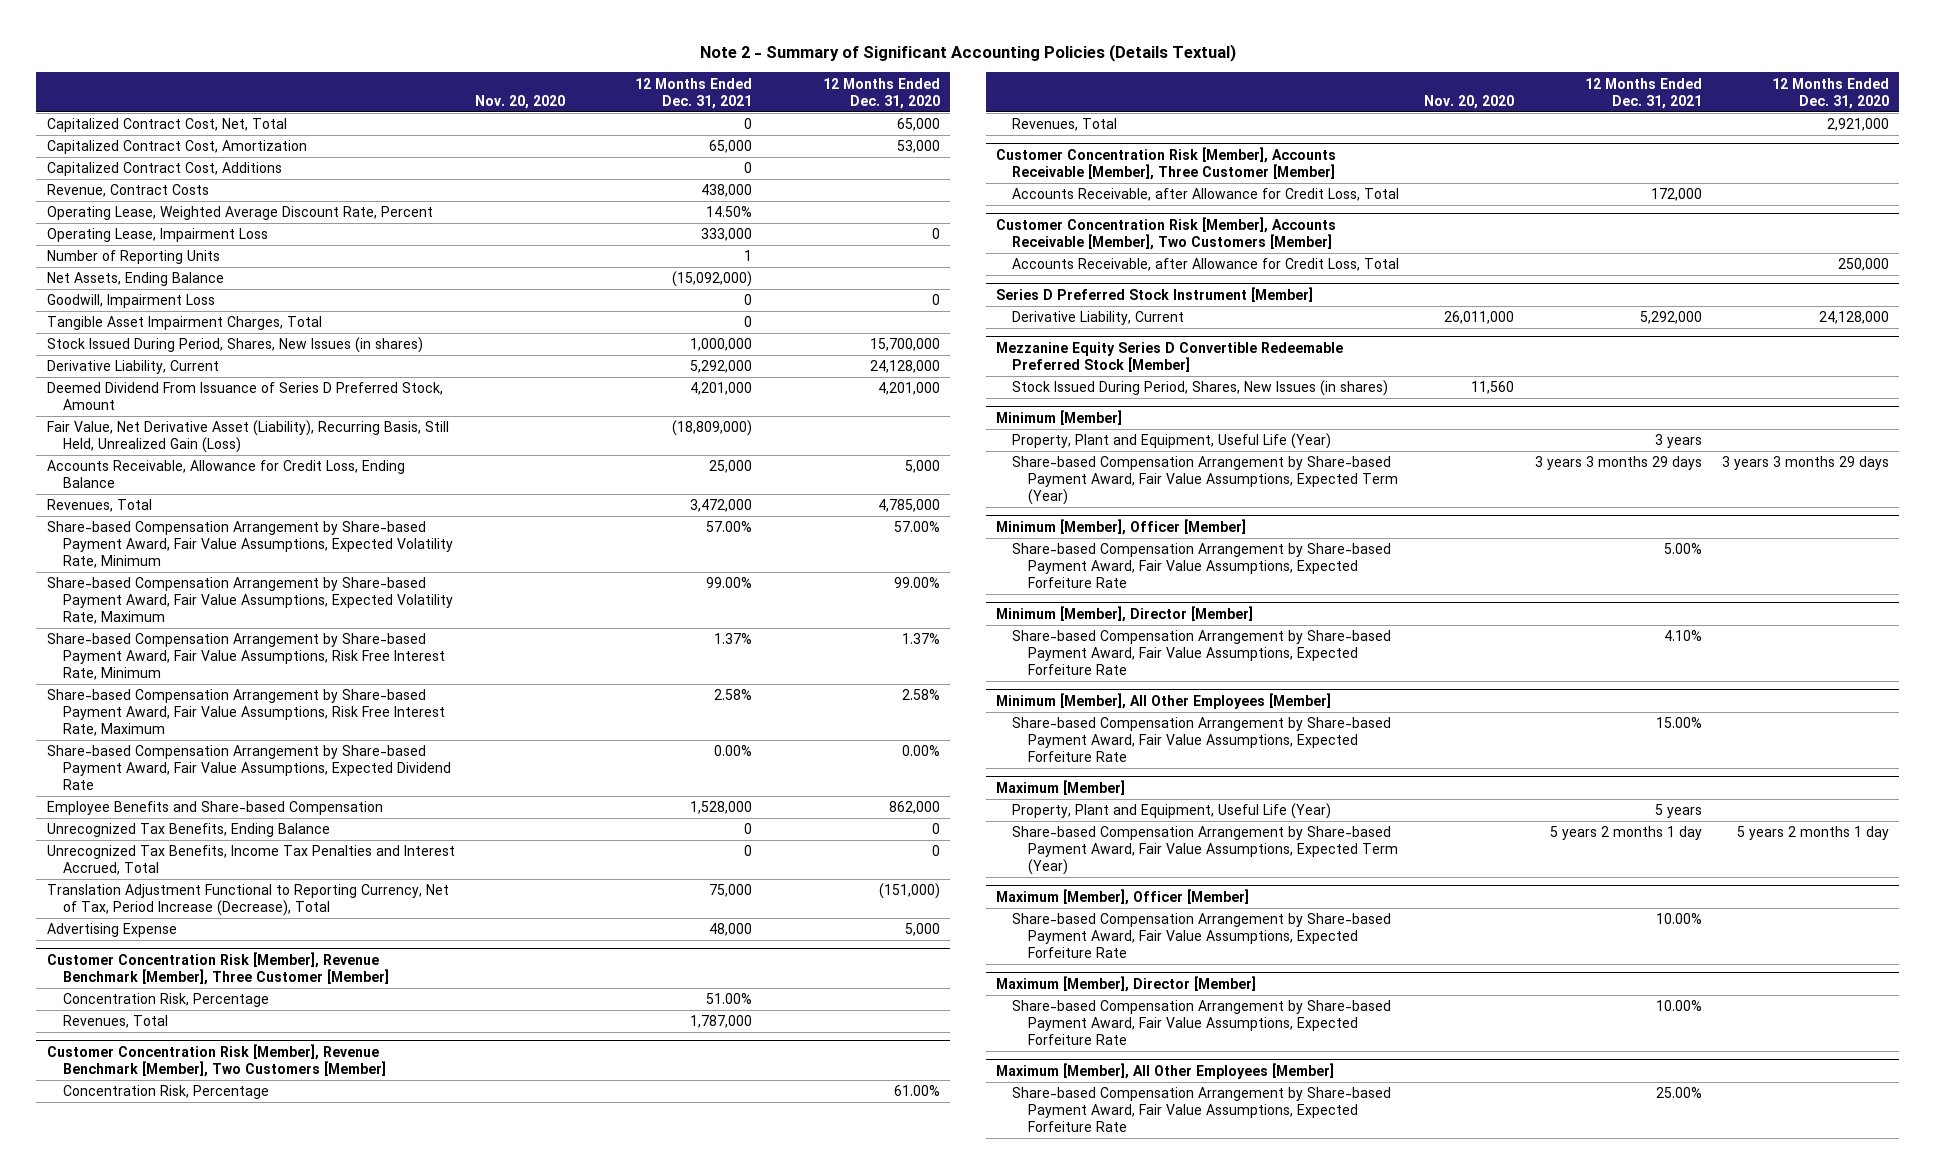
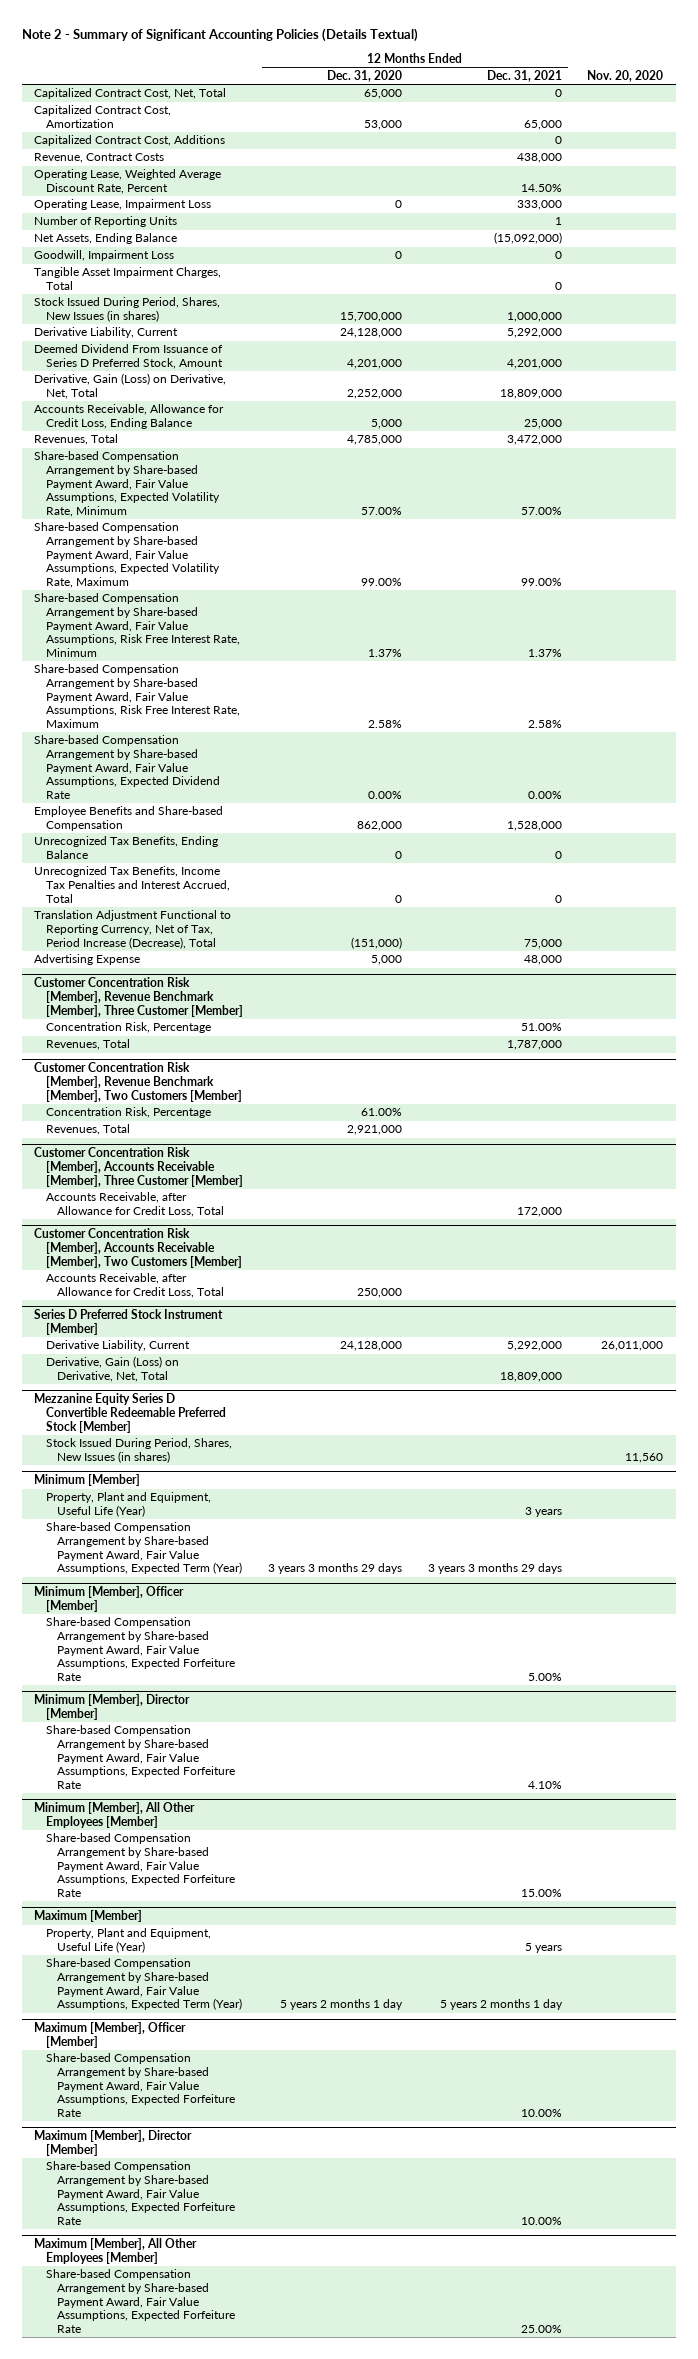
- | Nov. 20, 2020 | 12 Months Ended Dec. 31, 2021 | 12 Months Ended Dec. 31, 2020
+ | 12 Months Ended Dec. 31, 2020 | 12 Months Ended Dec. 31, 2021 | Nov. 20, 2020
- Fair Value, Net Derivative Asset (Liability), Recurring Basis, Still Held, Unrealized Gain (Loss) | | (18,809,000) |
+ Derivative, Gain (Loss) on Derivative, Net, Total | 2,252,000 | 18,809,000 |
@ Series D Preferred Stock Instrument [Member]
+ Derivative, Gain (Loss) on Derivative, Net, Total | | 18,809,000 |

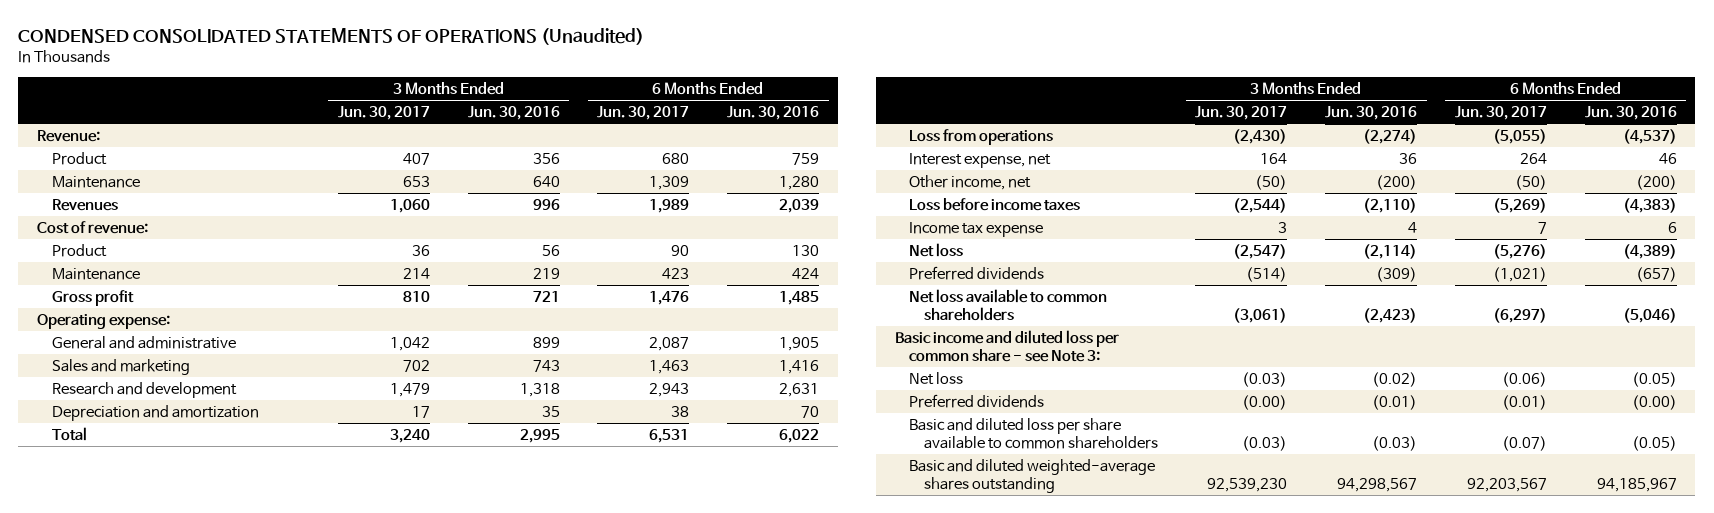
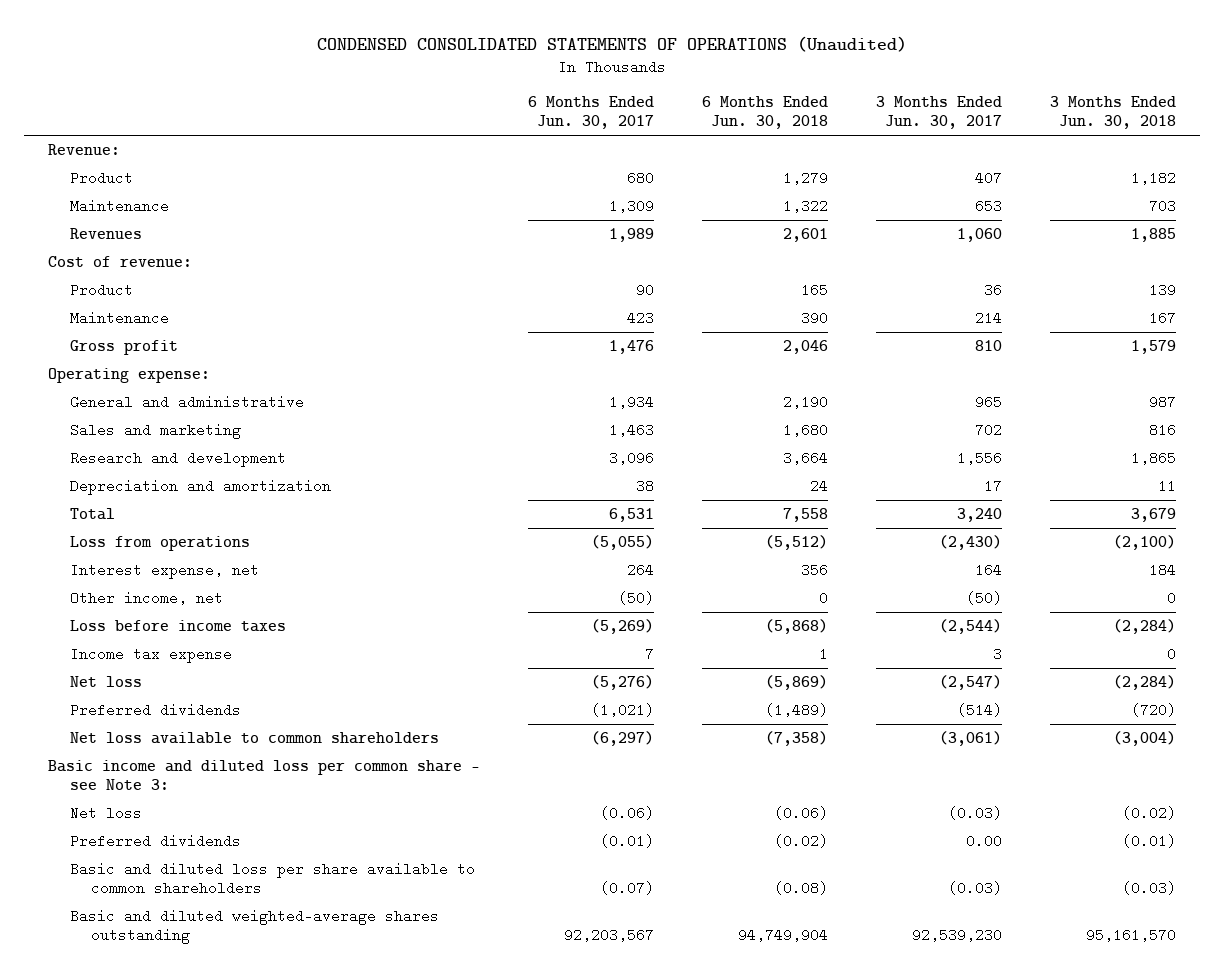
- | 3 Months Ended Jun. 30, 2017 | 3 Months Ended Jun. 30, 2016 | 6 Months Ended Jun. 30, 2017 | 6 Months Ended Jun. 30, 2016
+ | 6 Months Ended Jun. 30, 2017 | 6 Months Ended Jun. 30, 2018 | 3 Months Ended Jun. 30, 2017 | 3 Months Ended Jun. 30, 2018
- General and administrative | 1,042 | 899 | 2,087 | 1,905
+ General and administrative | 1,934 | 2,190 | 965 | 987
- Research and development | 1,479 | 1,318 | 2,943 | 2,631
+ Research and development | 3,096 | 3,664 | 1,556 | 1,865
- Preferred dividends | (0.00) | (0.01) | (0.01) | (0.00)
+ Preferred dividends | (0.01) | (0.02) | 0.00 | (0.01)

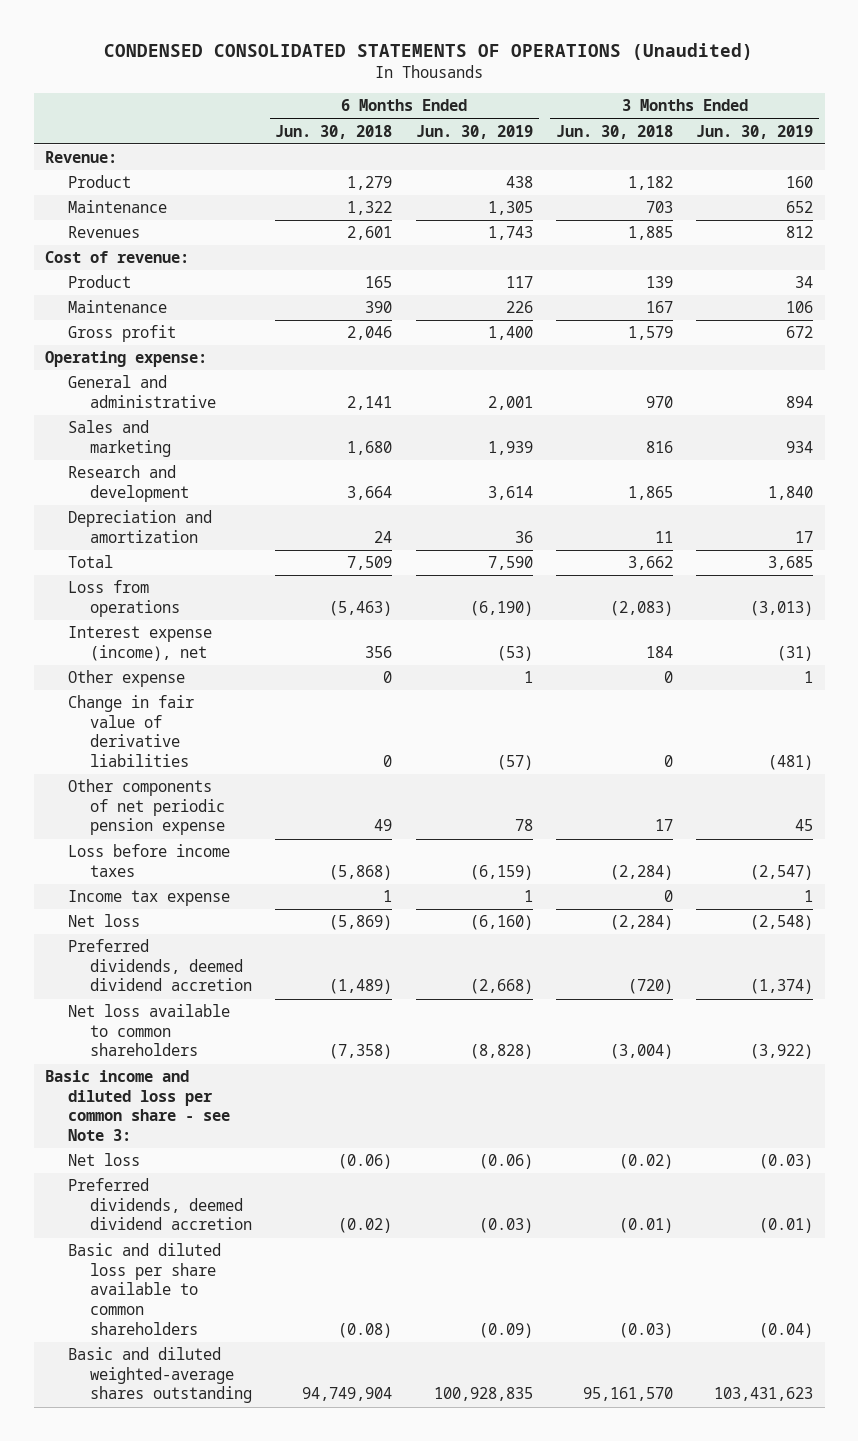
- | 6 Months Ended Jun. 30, 2017 | 6 Months Ended Jun. 30, 2018 | 3 Months Ended Jun. 30, 2017 | 3 Months Ended Jun. 30, 2018
+ | 6 Months Ended Jun. 30, 2018 | 6 Months Ended Jun. 30, 2019 | 3 Months Ended Jun. 30, 2018 | 3 Months Ended Jun. 30, 2019
- General and administrative | 1,934 | 2,190 | 965 | 987
+ General and administrative | 2,141 | 2,001 | 970 | 894
- Total | 6,531 | 7,558 | 3,240 | 3,679
- Loss from operations | (5,055) | (5,512) | (2,430) | (2,100)
- Interest expense, net | 264 | 356 | 164 | 184
- Other income, net | (50) | 0 | (50) | 0
+ Total | 7,509 | 7,590 | 3,662 | 3,685
+ Loss from operations | (5,463) | (6,190) | (2,083) | (3,013)
+ Interest expense (income), net | 356 | (53) | 184 | (31)
+ Other expense | 0 | 1 | 0 | 1
+ Change in fair value of derivative liabilities | 0 | (57) | 0 | (481)
+ Other components of net periodic pension expense | 49 | 78 | 17 | 45
- Preferred dividends | (1,021) | (1,489) | (514) | (720)
+ Preferred dividends, deemed dividend accretion | (1,489) | (2,668) | (720) | (1,374)
- Preferred dividends | (0.01) | (0.02) | 0.00 | (0.01)
+ Preferred dividends, deemed dividend accretion | (0.02) | (0.03) | (0.01) | (0.01)

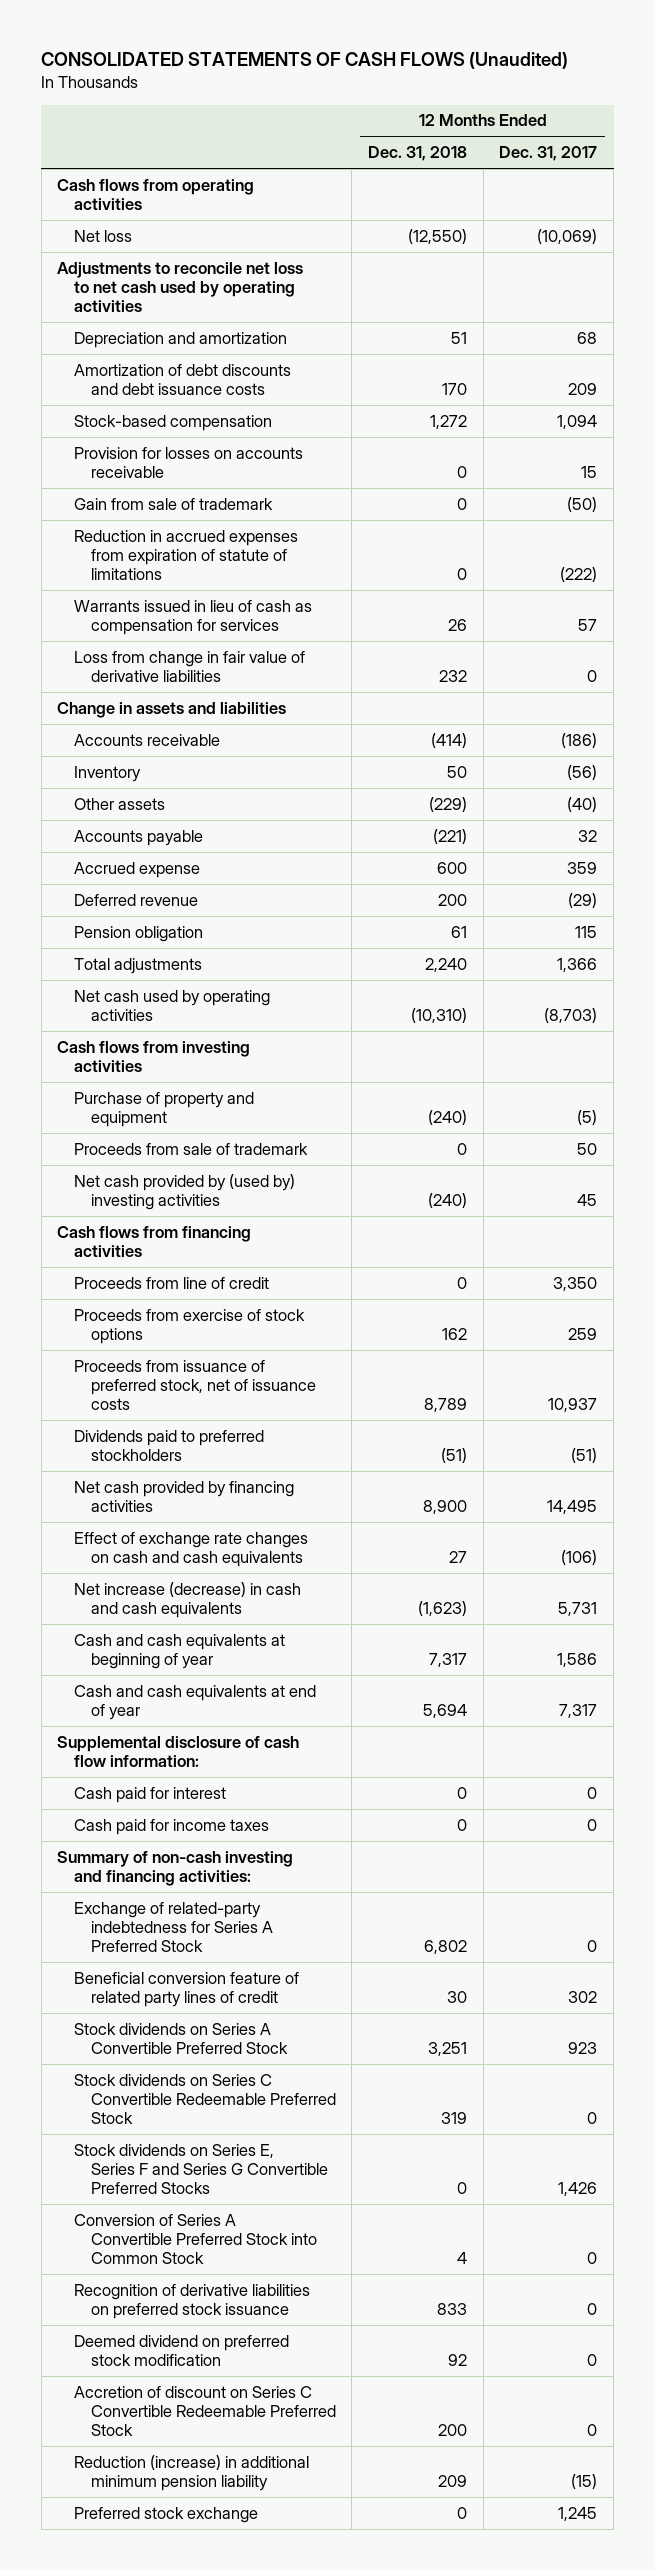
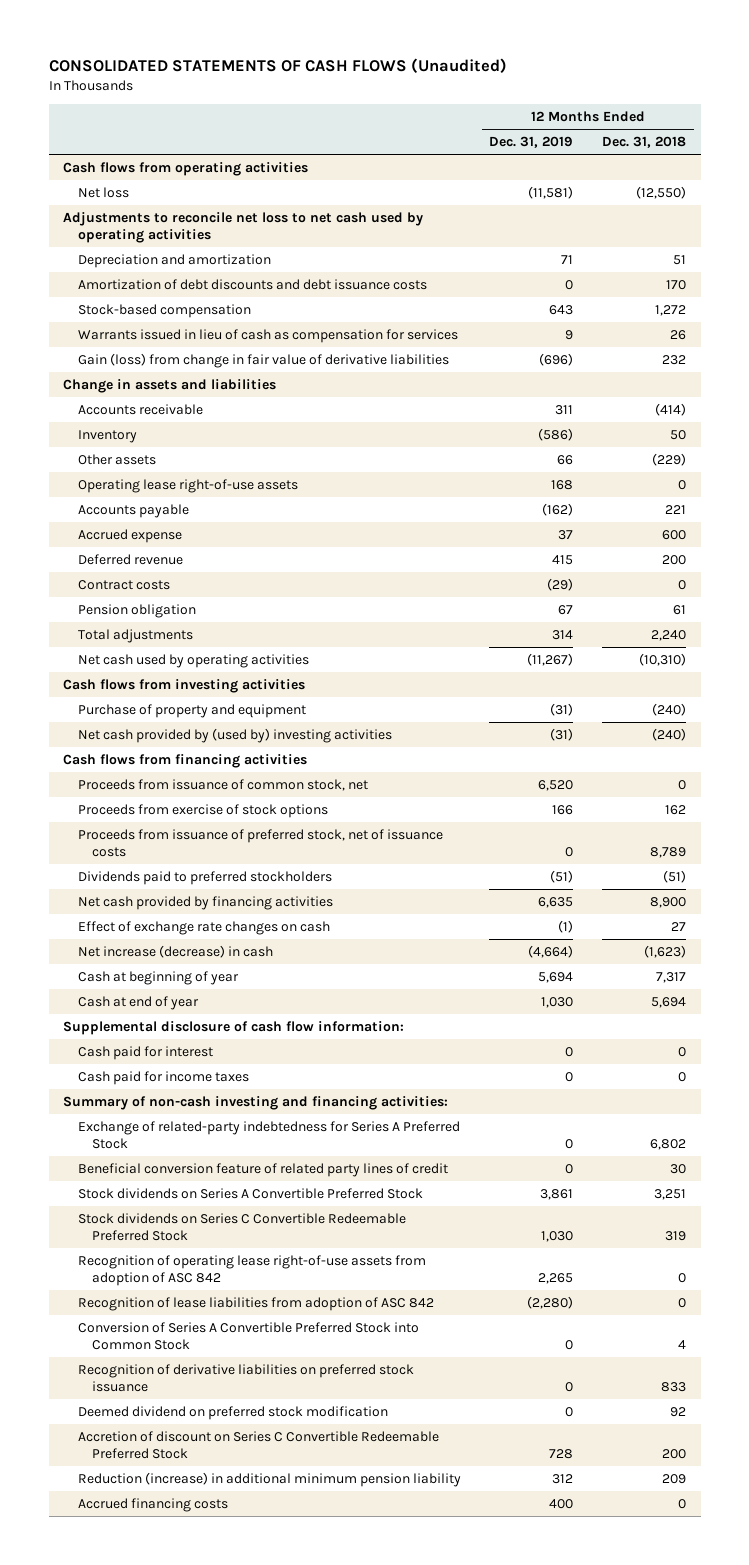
- | 12 Months Ended Dec. 31, 2018 | 12 Months Ended Dec. 31, 2017
+ | 12 Months Ended Dec. 31, 2019 | 12 Months Ended Dec. 31, 2018
- Provision for losses on accounts receivable | 0 | 15
- Gain from sale of trademark | 0 | (50)
- Reduction in accrued expenses from expiration of statute of limitations | 0 | (222)
- Loss from change in fair value of derivative liabilities | 232 | 0
+ Gain (loss) from change in fair value of derivative liabilities | (696) | 232
- Accounts payable | (221) | 32
+ Operating lease right-of-use assets | 168 | 0
+ Accounts payable | (162) | 221
+ Contract costs | (29) | 0
- Proceeds from sale of trademark | 0 | 50
- Proceeds from line of credit | 0 | 3,350
+ Proceeds from issuance of common stock, net | 6,520 | 0
- Effect of exchange rate changes on cash and cash equivalents | 27 | (106)
- Net increase (decrease) in cash and cash equivalents | (1,623) | 5,731
- Cash and cash equivalents at beginning of year | 7,317 | 1,586
- Cash and cash equivalents at end of year | 5,694 | 7,317
+ Effect of exchange rate changes on cash | (1) | 27
+ Net increase (decrease) in cash | (4,664) | (1,623)
+ Cash at beginning of year | 5,694 | 7,317
+ Cash at end of year | 1,030 | 5,694
- Stock dividends on Series E, Series F and Series G Convertible Preferred Stocks | 0 | 1,426
+ Recognition of operating lease right-of-use assets from adoption of ASC 842 | 2,265 | 0
+ Recognition of lease liabilities from adoption of ASC 842 | (2,280) | 0
- Preferred stock exchange | 0 | 1,245
+ Accrued financing costs | 400 | 0

